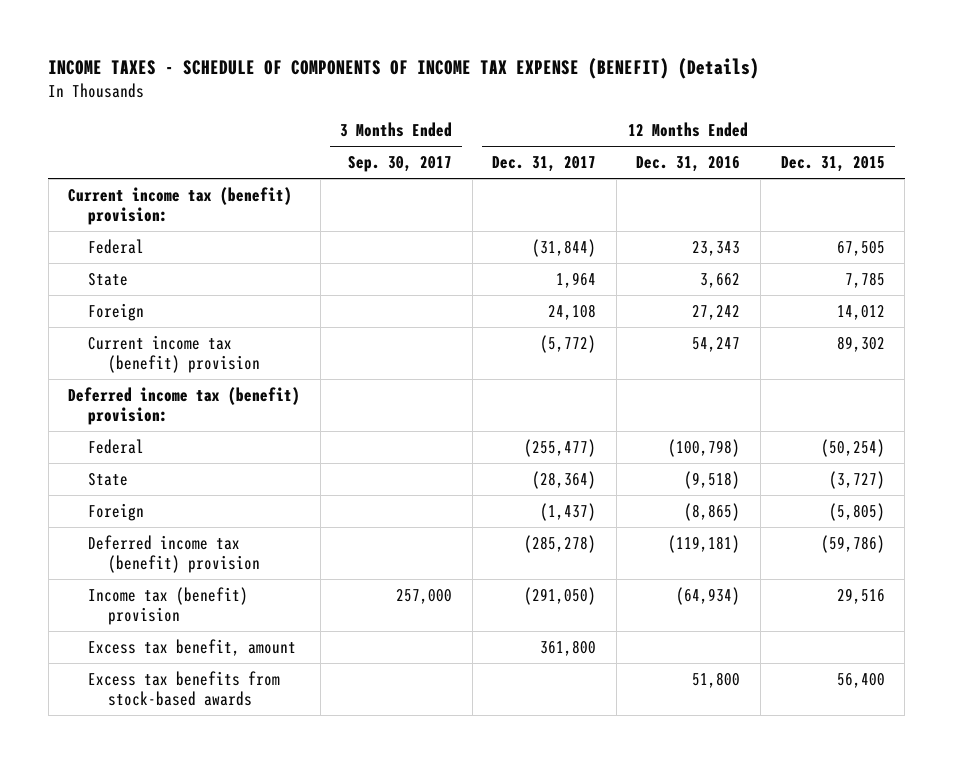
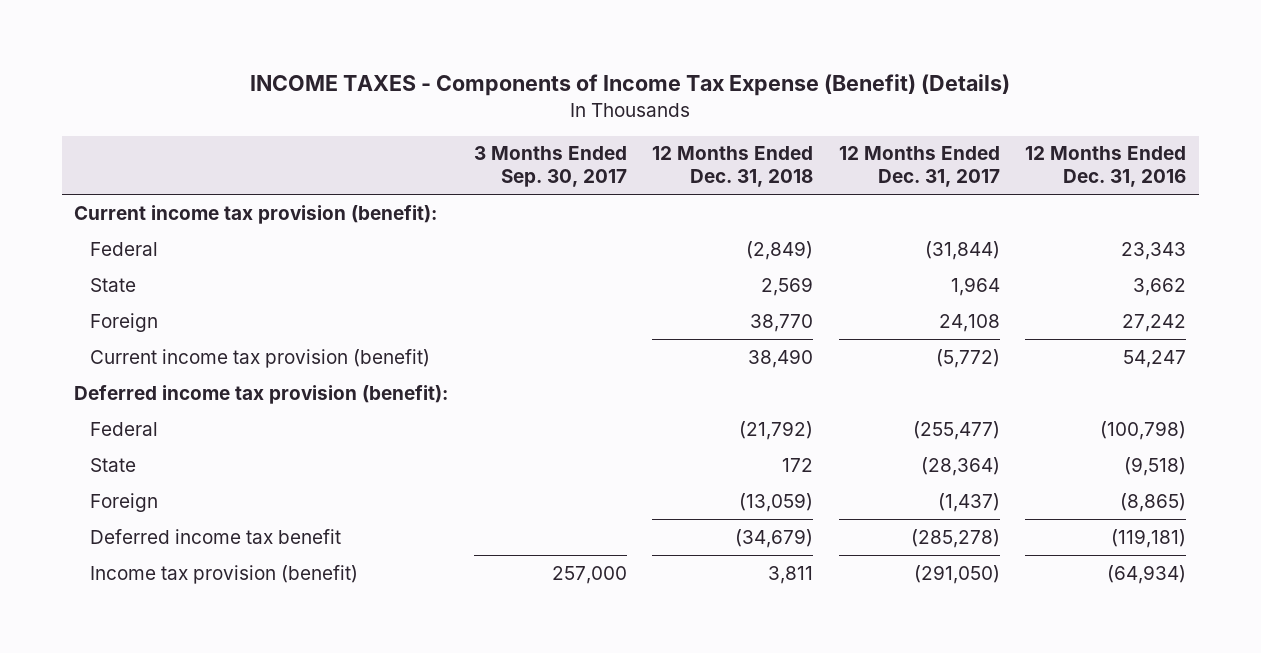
- INCOME TAXES - SCHEDULE OF COMPONENTS OF INCOME TAX EXPENSE (BENEFIT) (Details)
+ INCOME TAXES - Components of Income Tax Expense (Benefit) (Details)
- | 3 Months Ended Sep. 30, 2017 | 12 Months Ended Dec. 31, 2017 | 12 Months Ended Dec. 31, 2016 | 12 Months Ended Dec. 31, 2015
+ | 3 Months Ended Sep. 30, 2017 | 12 Months Ended Dec. 31, 2018 | 12 Months Ended Dec. 31, 2017 | 12 Months Ended Dec. 31, 2016
- Current income tax (benefit) provision:
+ Current income tax provision (benefit):
- Current income tax (benefit) provision | | (5,772) | 54,247 | 89,302
- Deferred income tax (benefit) provision:
+ Current income tax provision (benefit) | | 38,490 | (5,772) | 54,247
+ Deferred income tax provision (benefit):
- Deferred income tax (benefit) provision | | (285,278) | (119,181) | (59,786)
- Income tax (benefit) provision | 257,000 | (291,050) | (64,934) | 29,516
- Excess tax benefit, amount | | 361,800 | |
- Excess tax benefits from stock-based awards | | | 51,800 | 56,400
+ Deferred income tax benefit | | (34,679) | (285,278) | (119,181)
+ Income tax provision (benefit) | 257,000 | 3,811 | (291,050) | (64,934)

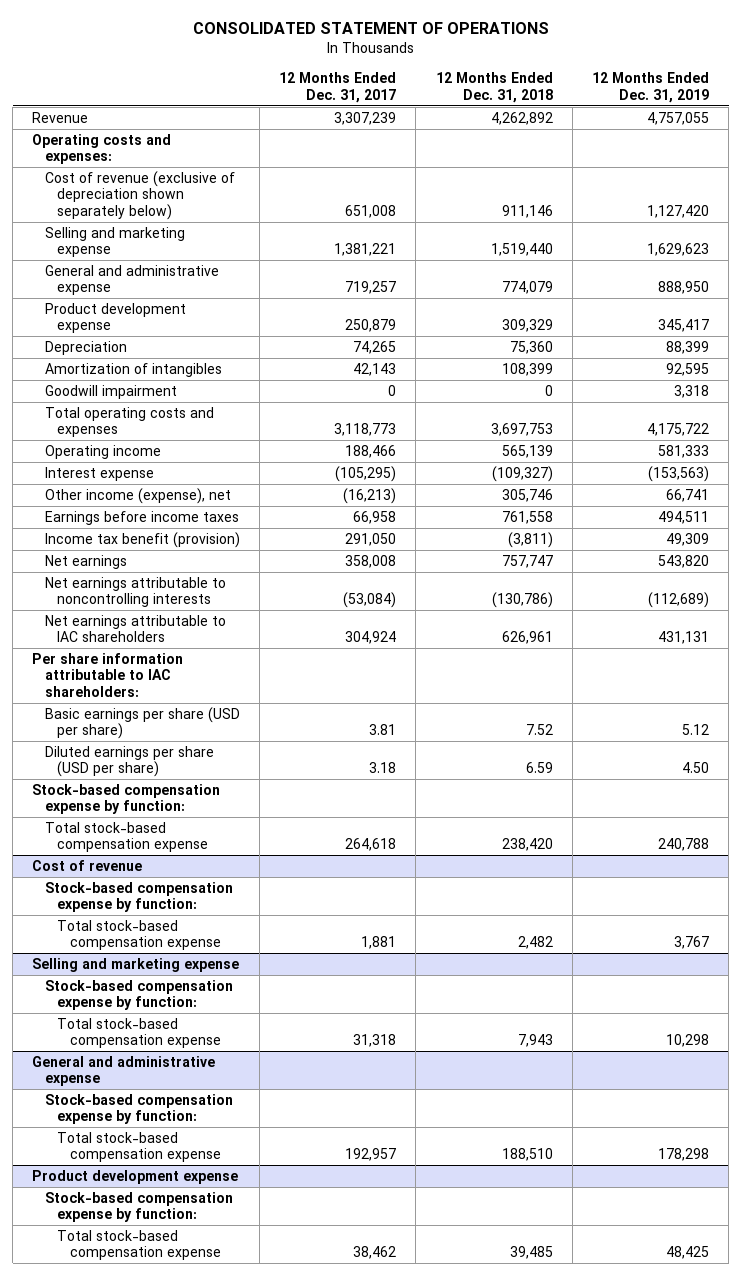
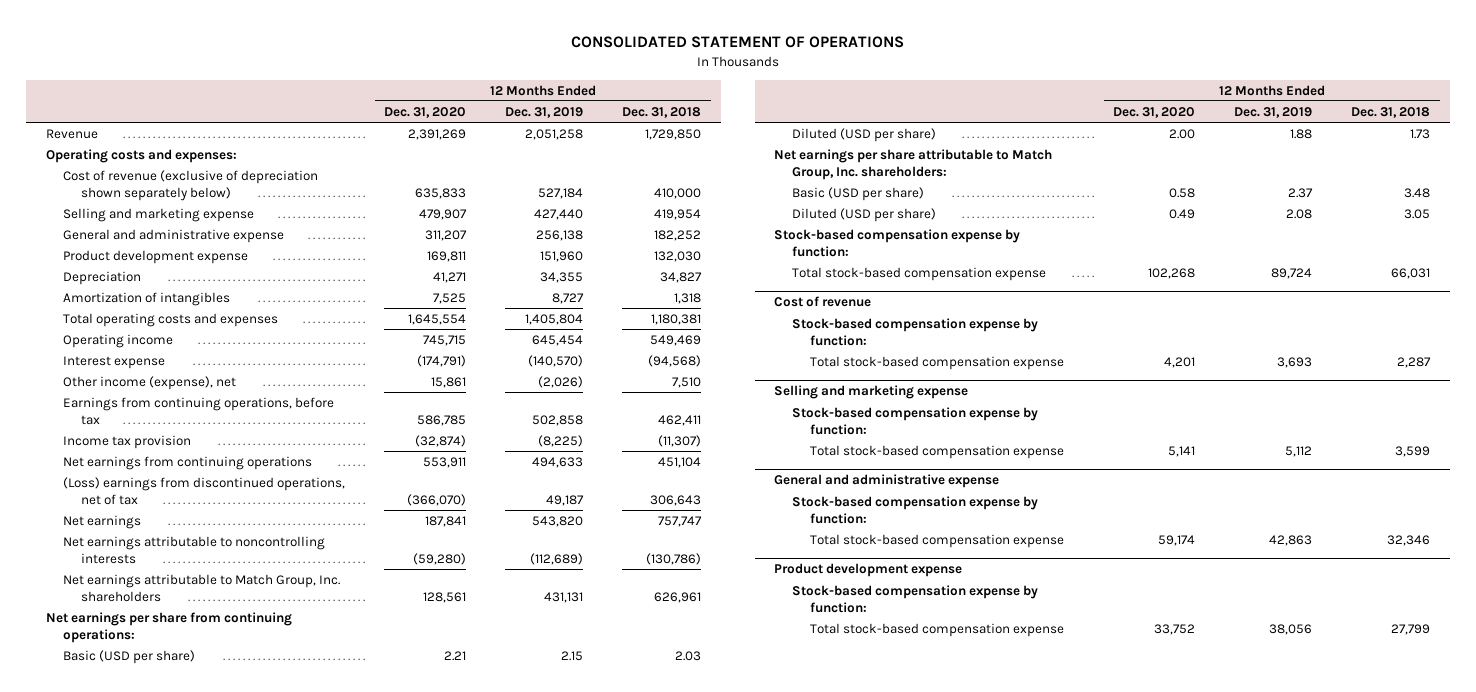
- | 12 Months Ended Dec. 31, 2017 | 12 Months Ended Dec. 31, 2018 | 12 Months Ended Dec. 31, 2019
+ | 12 Months Ended Dec. 31, 2020 | 12 Months Ended Dec. 31, 2019 | 12 Months Ended Dec. 31, 2018
- Revenue | 3,307,239 | 4,262,892 | 4,757,055
+ Revenue | 2,391,269 | 2,051,258 | 1,729,850
- Cost of revenue (exclusive of depreciation shown separately below) | 651,008 | 911,146 | 1,127,420
- Selling and marketing expense | 1,381,221 | 1,519,440 | 1,629,623
- General and administrative expense | 719,257 | 774,079 | 888,950
- Product development expense | 250,879 | 309,329 | 345,417
- Depreciation | 74,265 | 75,360 | 88,399
- Amortization of intangibles | 42,143 | 108,399 | 92,595
- Goodwill impairment | 0 | 0 | 3,318
- Total operating costs and expenses | 3,118,773 | 3,697,753 | 4,175,722
- Operating income | 188,466 | 565,139 | 581,333
- Interest expense | (105,295) | (109,327) | (153,563)
- Other income (expense), net | (16,213) | 305,746 | 66,741
- Earnings before income taxes | 66,958 | 761,558 | 494,511
- Income tax benefit (provision) | 291,050 | (3,811) | 49,309
+ Cost of revenue (exclusive of depreciation shown separately below) | 635,833 | 527,184 | 410,000
+ Selling and marketing expense | 479,907 | 427,440 | 419,954
+ General and administrative expense | 311,207 | 256,138 | 182,252
+ Product development expense | 169,811 | 151,960 | 132,030
+ Depreciation | 41,271 | 34,355 | 34,827
+ Amortization of intangibles | 7,525 | 8,727 | 1,318
+ Total operating costs and expenses | 1,645,554 | 1,405,804 | 1,180,381
+ Operating income | 745,715 | 645,454 | 549,469
+ Interest expense | (174,791) | (140,570) | (94,568)
+ Other income (expense), net | 15,861 | (2,026) | 7,510
+ Earnings from continuing operations, before tax | 586,785 | 502,858 | 462,411
+ Income tax provision | (32,874) | (8,225) | (11,307)
+ Net earnings from continuing operations | 553,911 | 494,633 | 451,104
+ (Loss) earnings from discontinued operations, net of tax | (366,070) | 49,187 | 306,643
- Net earnings attributable to IAC shareholders | 304,924 | 626,961 | 431,131
- Per share information attributable to IAC shareholders:
- Basic earnings per share (USD per share) | 3.81 | 7.52 | 5.12
- Diluted earnings per share (USD per share) | 3.18 | 6.59 | 4.50
+ Net earnings attributable to Match Group, Inc. shareholders | 128,561 | 431,131 | 626,961
+ Net earnings per share from continuing operations:
+ Basic (USD per share) | 2.21 | 2.15 | 2.03
+ Diluted (USD per share) | 2.00 | 1.88 | 1.73
+ Net earnings per share attributable to Match Group, Inc. shareholders:
+ Basic (USD per share) | 0.58 | 2.37 | 3.48
+ Diluted (USD per share) | 0.49 | 2.08 | 3.05
- Total stock-based compensation expense | 264,618 | 238,420 | 240,788
+ Total stock-based compensation expense | 102,268 | 89,724 | 66,031
@ Cost of revenue
- Total stock-based compensation expense | 1,881 | 2,482 | 3,767
+ Total stock-based compensation expense | 4,201 | 3,693 | 2,287
@ Selling and marketing expense
- Total stock-based compensation expense | 31,318 | 7,943 | 10,298
+ Total stock-based compensation expense | 5,141 | 5,112 | 3,599
@ General and administrative expense
- Total stock-based compensation expense | 192,957 | 188,510 | 178,298
+ Total stock-based compensation expense | 59,174 | 42,863 | 32,346
@ Product development expense
- Total stock-based compensation expense | 38,462 | 39,485 | 48,425
+ Total stock-based compensation expense | 33,752 | 38,056 | 27,799

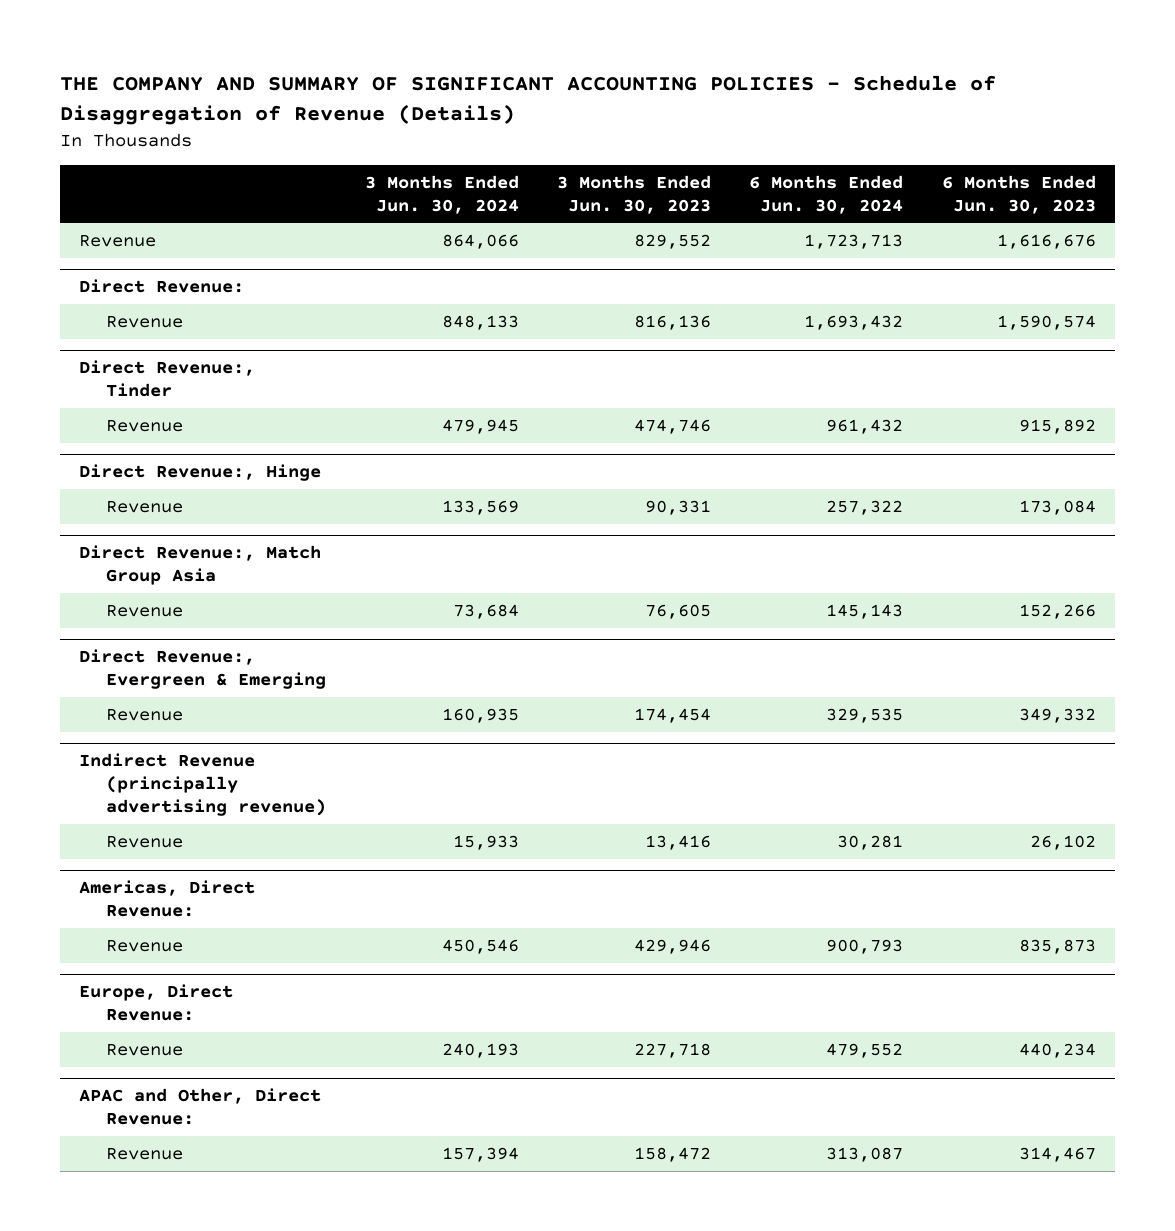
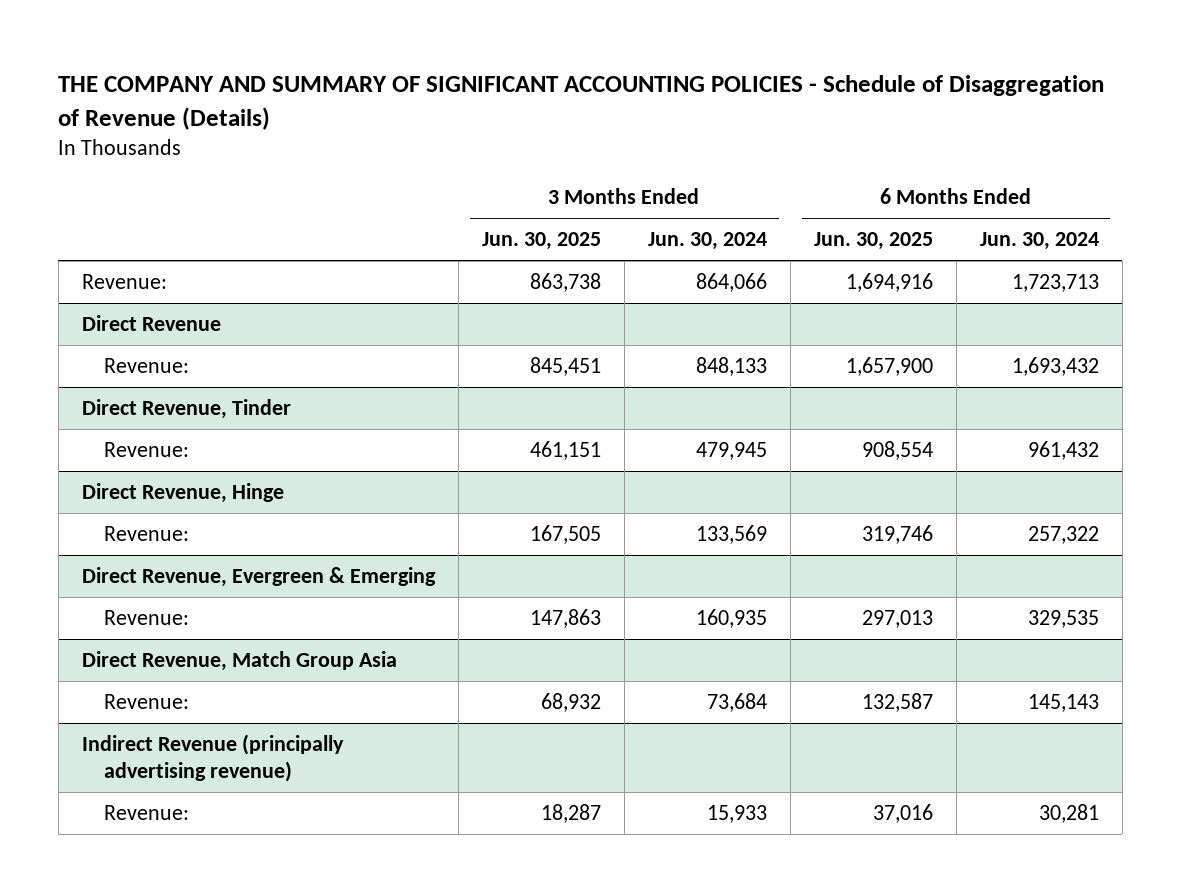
- | 3 Months Ended Jun. 30, 2024 | 3 Months Ended Jun. 30, 2023 | 6 Months Ended Jun. 30, 2024 | 6 Months Ended Jun. 30, 2023
+ | 3 Months Ended Jun. 30, 2025 | 3 Months Ended Jun. 30, 2024 | 6 Months Ended Jun. 30, 2025 | 6 Months Ended Jun. 30, 2024
- Revenue | 864,066 | 829,552 | 1,723,713 | 1,616,676
- Direct Revenue:
- Revenue | 848,133 | 816,136 | 1,693,432 | 1,590,574
- Direct Revenue:, Tinder
- Revenue | 479,945 | 474,746 | 961,432 | 915,892
- Direct Revenue:, Hinge
- Revenue | 133,569 | 90,331 | 257,322 | 173,084
- Direct Revenue:, Match Group Asia
- Revenue | 73,684 | 76,605 | 145,143 | 152,266
- Direct Revenue:, Evergreen & Emerging
- Revenue | 160,935 | 174,454 | 329,535 | 349,332
+ Revenue: | 863,738 | 864,066 | 1,694,916 | 1,723,713
+ Direct Revenue
+ Revenue: | 845,451 | 848,133 | 1,657,900 | 1,693,432
+ Direct Revenue, Tinder
+ Revenue: | 461,151 | 479,945 | 908,554 | 961,432
+ Direct Revenue, Hinge
+ Revenue: | 167,505 | 133,569 | 319,746 | 257,322
+ Direct Revenue, Evergreen & Emerging
+ Revenue: | 147,863 | 160,935 | 297,013 | 329,535
+ Direct Revenue, Match Group Asia
+ Revenue: | 68,932 | 73,684 | 132,587 | 145,143
@ Indirect Revenue (principally advertising revenue)
- Revenue | 15,933 | 13,416 | 30,281 | 26,102
- Americas, Direct Revenue:
- Revenue | 450,546 | 429,946 | 900,793 | 835,873
- Europe, Direct Revenue:
- Revenue | 240,193 | 227,718 | 479,552 | 440,234
- APAC and Other, Direct Revenue:
- Revenue | 157,394 | 158,472 | 313,087 | 314,467
@ Indirect Revenue (principally advertising revenue)
+ Revenue: | 18,287 | 15,933 | 37,016 | 30,281

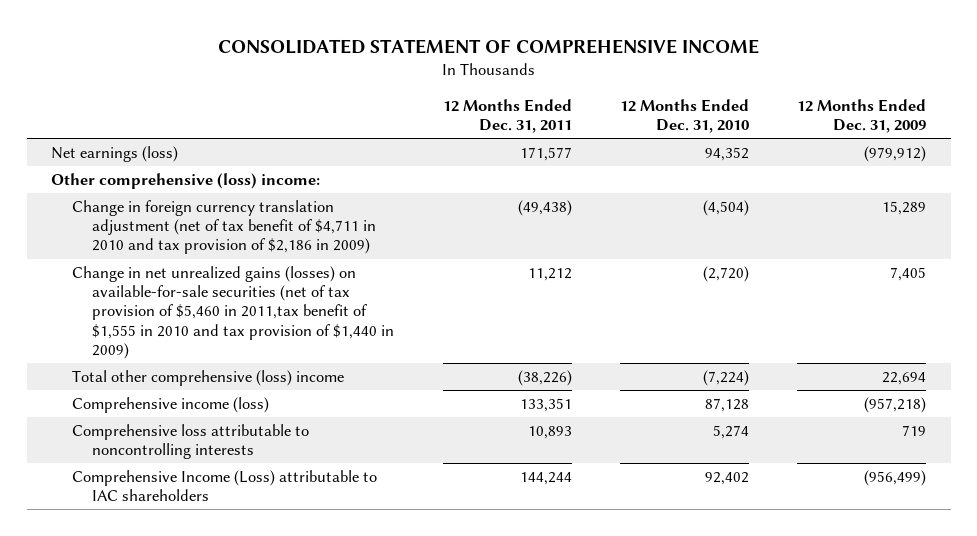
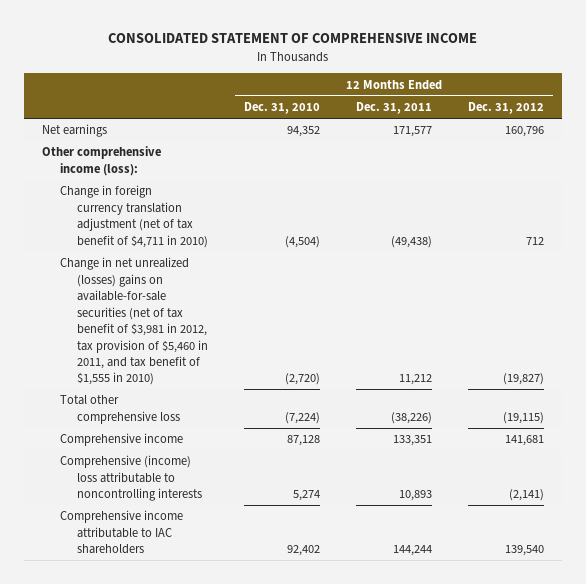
- | 12 Months Ended Dec. 31, 2011 | 12 Months Ended Dec. 31, 2010 | 12 Months Ended Dec. 31, 2009
+ | 12 Months Ended Dec. 31, 2010 | 12 Months Ended Dec. 31, 2011 | 12 Months Ended Dec. 31, 2012
- Net earnings (loss) | 171,577 | 94,352 | (979,912)
- Other comprehensive (loss) income:
- Change in foreign currency translation adjustment (net of tax benefit of $4,711 in 2010 and tax provision of $2,186 in 2009) | (49,438) | (4,504) | 15,289
- Change in net unrealized gains (losses) on available-for-sale securities (net of tax provision of $5,460 in 2011,tax benefit of $1,555 in 2010 and tax provision of $1,440 in 2009) | 11,212 | (2,720) | 7,405
- Total other comprehensive (loss) income | (38,226) | (7,224) | 22,694
- Comprehensive income (loss) | 133,351 | 87,128 | (957,218)
- Comprehensive loss attributable to noncontrolling interests | 10,893 | 5,274 | 719
- Comprehensive Income (Loss) attributable to IAC shareholders | 144,244 | 92,402 | (956,499)
+ Net earnings | 94,352 | 171,577 | 160,796
+ Other comprehensive income (loss):
+ Change in foreign currency translation adjustment (net of tax benefit of $4,711 in 2010) | (4,504) | (49,438) | 712
+ Change in net unrealized (losses) gains on available-for-sale securities (net of tax benefit of $3,981 in 2012, tax provision of $5,460 in 2011, and tax benefit of $1,555 in 2010) | (2,720) | 11,212 | (19,827)
+ Total other comprehensive loss | (7,224) | (38,226) | (19,115)
+ Comprehensive income | 87,128 | 133,351 | 141,681
+ Comprehensive (income) loss attributable to noncontrolling interests | 5,274 | 10,893 | (2,141)
+ Comprehensive income attributable to IAC shareholders | 92,402 | 144,244 | 139,540

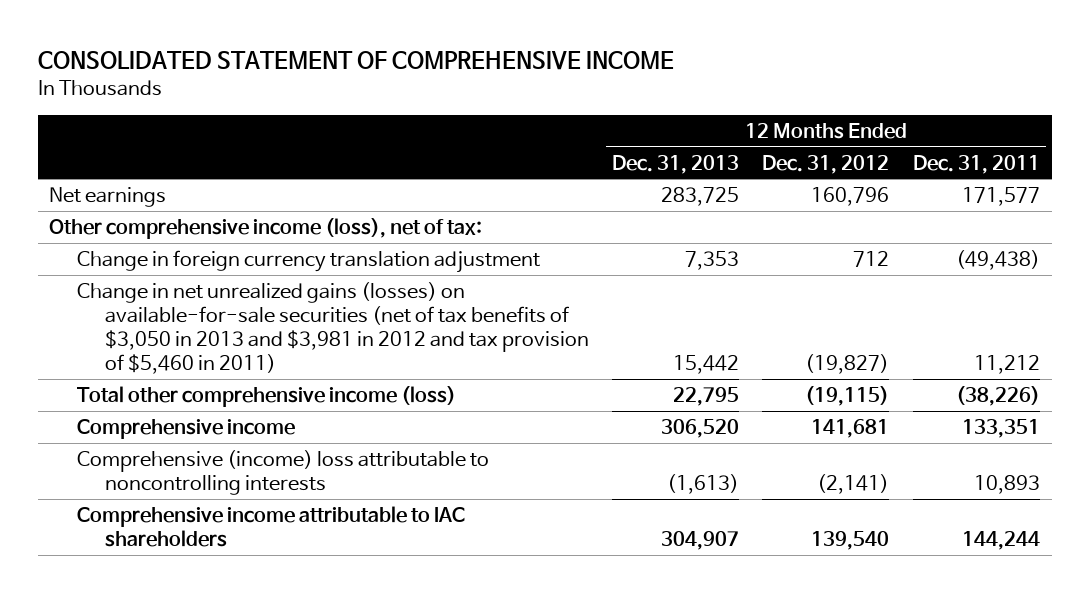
- | 12 Months Ended Dec. 31, 2010 | 12 Months Ended Dec. 31, 2011 | 12 Months Ended Dec. 31, 2012
+ | 12 Months Ended Dec. 31, 2013 | 12 Months Ended Dec. 31, 2012 | 12 Months Ended Dec. 31, 2011
- Other comprehensive income (loss):
- Change in foreign currency translation adjustment (net of tax benefit of $4,711 in 2010) | (4,504) | (49,438) | 712
- Change in net unrealized (losses) gains on available-for-sale securities (net of tax benefit of $3,981 in 2012, tax provision of $5,460 in 2011, and tax benefit of $1,555 in 2010) | (2,720) | 11,212 | (19,827)
- Total other comprehensive loss | (7,224) | (38,226) | (19,115)
+ Other comprehensive income (loss), net of tax:
+ Change in foreign currency translation adjustment | 7,353 | 712 | (49,438)
+ Change in net unrealized gains (losses) on available-for-sale securities (net of tax benefits of $3,050 in 2013 and $3,981 in 2012 and tax provision of $5,460 in 2011) | 15,442 | (19,827) | 11,212
+ Total other comprehensive income (loss) | 22,795 | (19,115) | (38,226)

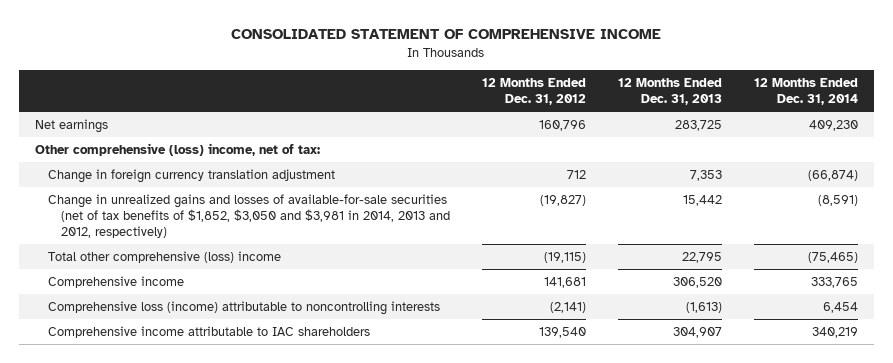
- | 12 Months Ended Dec. 31, 2013 | 12 Months Ended Dec. 31, 2012 | 12 Months Ended Dec. 31, 2011
+ | 12 Months Ended Dec. 31, 2012 | 12 Months Ended Dec. 31, 2013 | 12 Months Ended Dec. 31, 2014
- Other comprehensive income (loss), net of tax:
+ Other comprehensive (loss) income, net of tax:
- Change in net unrealized gains (losses) on available-for-sale securities (net of tax benefits of $3,050 in 2013 and $3,981 in 2012 and tax provision of $5,460 in 2011) | 15,442 | (19,827) | 11,212
- Total other comprehensive income (loss) | 22,795 | (19,115) | (38,226)
+ Change in unrealized gains and losses of available-for-sale securities (net of tax benefits of $1,852, $3,050 and $3,981 in 2014, 2013 and 2012, respectively) | (19,827) | 15,442 | (8,591)
+ Total other comprehensive (loss) income | (19,115) | 22,795 | (75,465)
- Comprehensive (income) loss attributable to noncontrolling interests | (1,613) | (2,141) | 10,893
+ Comprehensive loss (income) attributable to noncontrolling interests | (2,141) | (1,613) | 6,454

